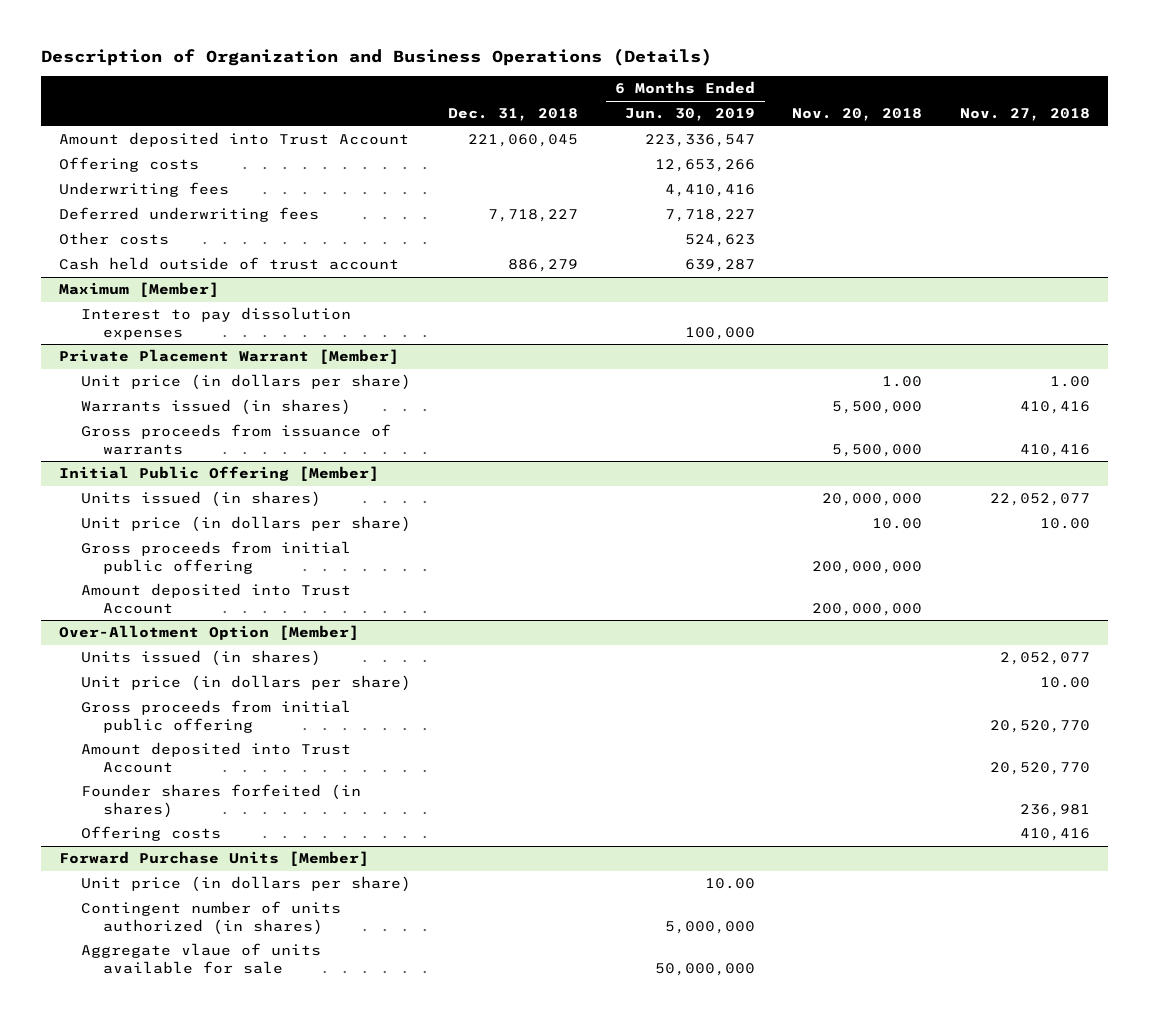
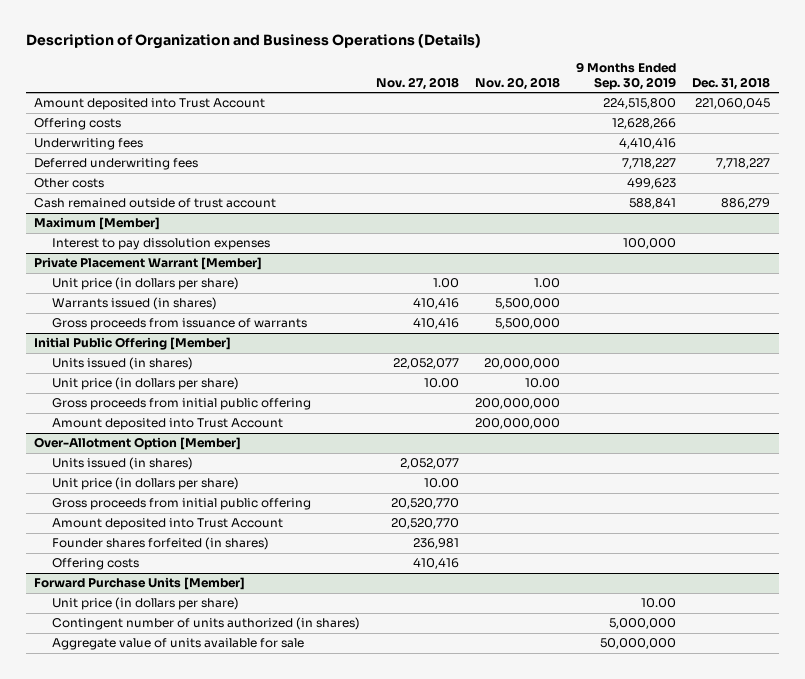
- | Dec. 31, 2018 | 6 Months Ended Jun. 30, 2019 | Nov. 20, 2018 | Nov. 27, 2018
+ | Nov. 27, 2018 | Nov. 20, 2018 | 9 Months Ended Sep. 30, 2019 | Dec. 31, 2018
- Cash held outside of trust account | 886,279 | 639,287 | |
+ Cash remained outside of trust account | | | 588,841 | 886,279
@ Forward Purchase Units [Member]
- Aggregate vlaue of units available for sale | | 50,000,000 | |
+ Aggregate value of units available for sale | | | 50,000,000 |

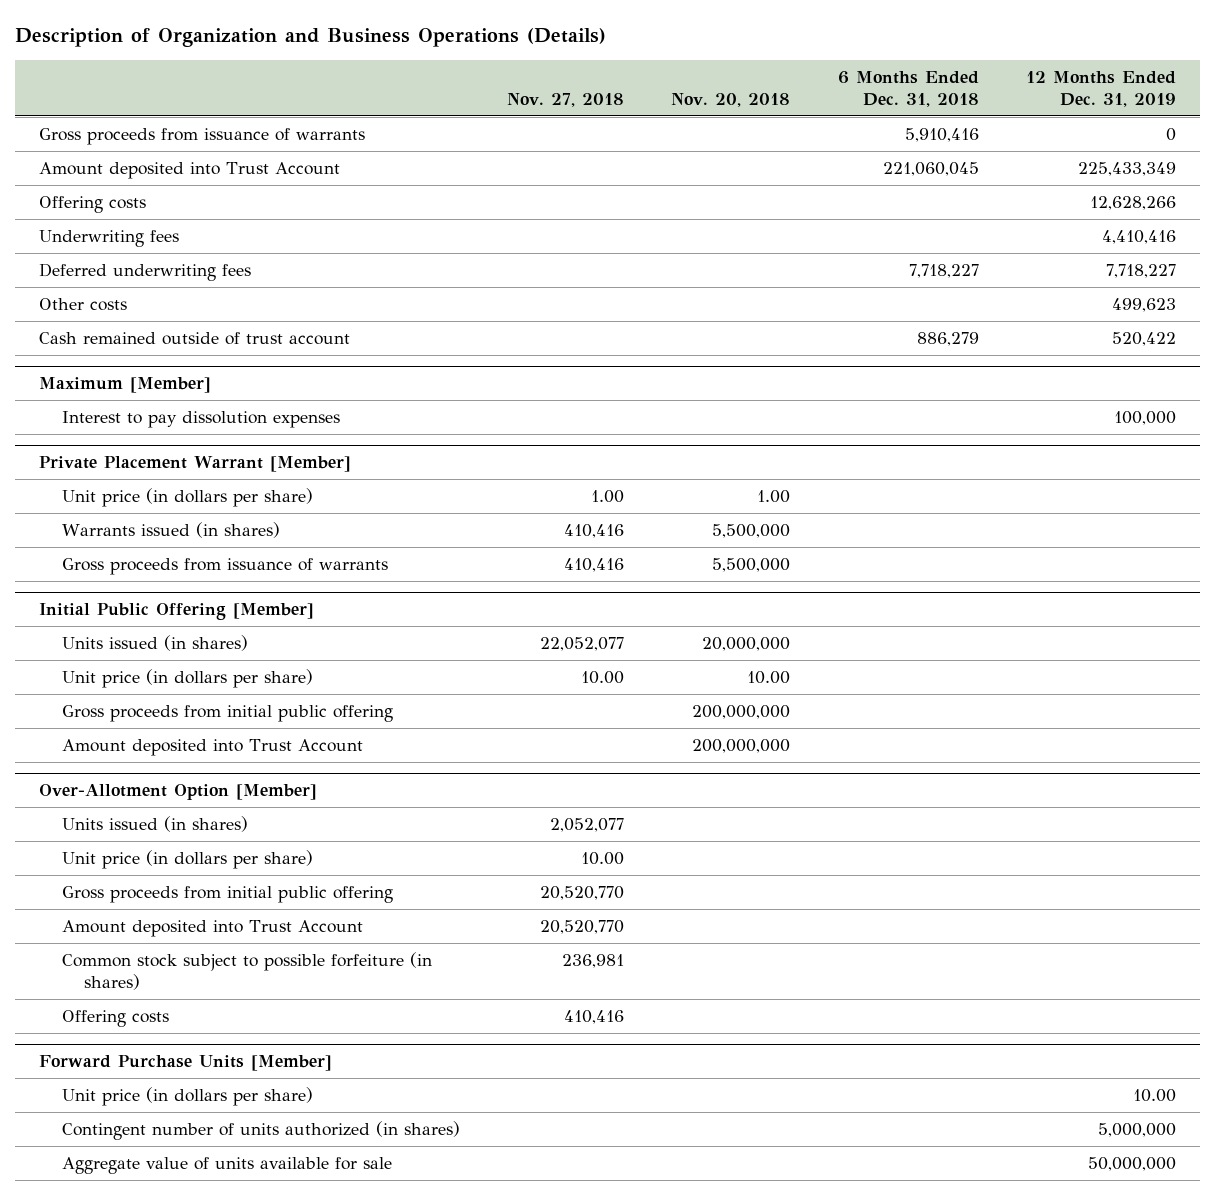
- | Nov. 27, 2018 | Nov. 20, 2018 | 9 Months Ended Sep. 30, 2019 | Dec. 31, 2018
+ | Nov. 27, 2018 | Nov. 20, 2018 | 6 Months Ended Dec. 31, 2018 | 12 Months Ended Dec. 31, 2019
+ Gross proceeds from issuance of warrants | | | 5,910,416 | 0
@ Over-Allotment Option [Member]
- Founder shares forfeited (in shares) | 236,981 | | |
+ Common stock subject to possible forfeiture (in shares) | 236,981 | | |

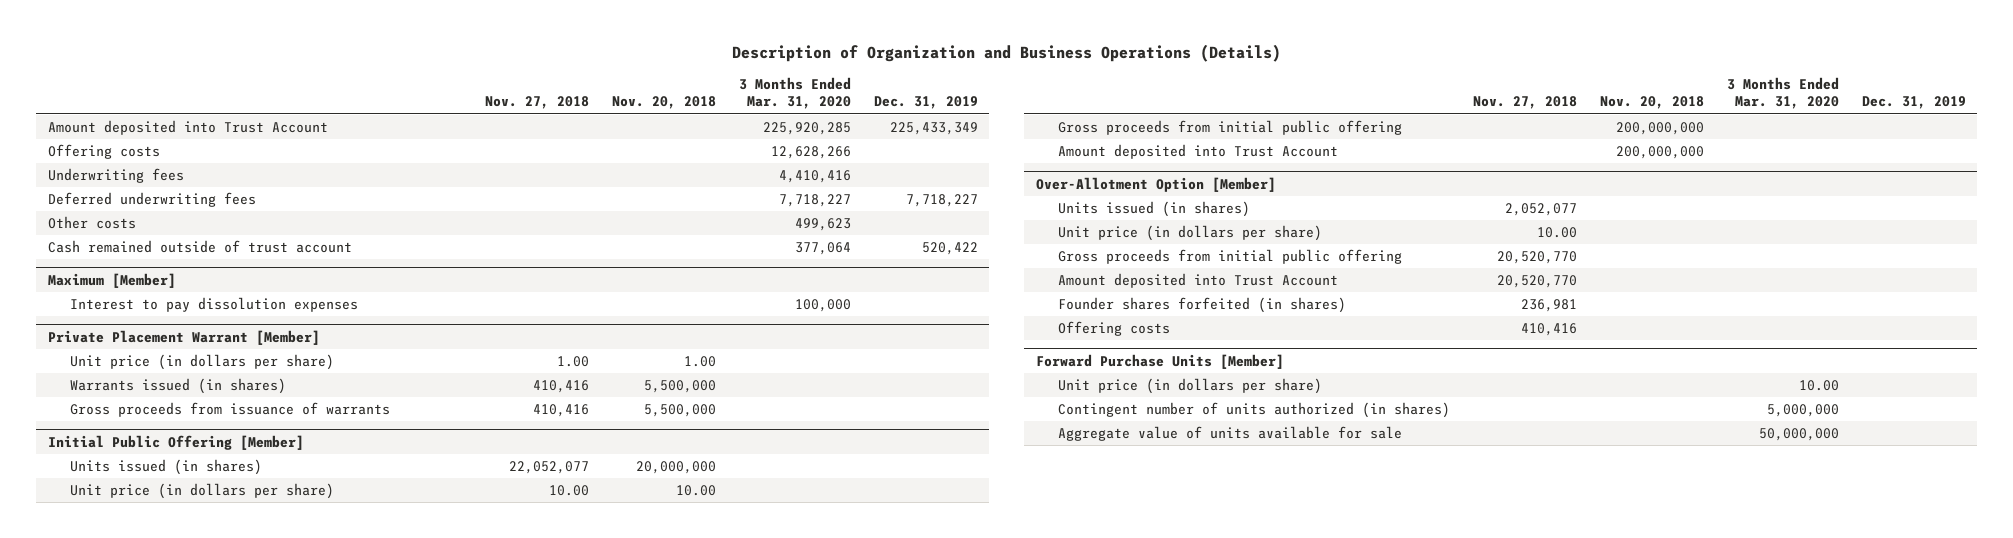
- | Nov. 27, 2018 | Nov. 20, 2018 | 6 Months Ended Dec. 31, 2018 | 12 Months Ended Dec. 31, 2019
+ | Nov. 27, 2018 | Nov. 20, 2018 | 3 Months Ended Mar. 31, 2020 | Dec. 31, 2019
- Gross proceeds from issuance of warrants | | | 5,910,416 | 0
@ Over-Allotment Option [Member]
- Common stock subject to possible forfeiture (in shares) | 236,981 | | |
+ Founder shares forfeited (in shares) | 236,981 | | |

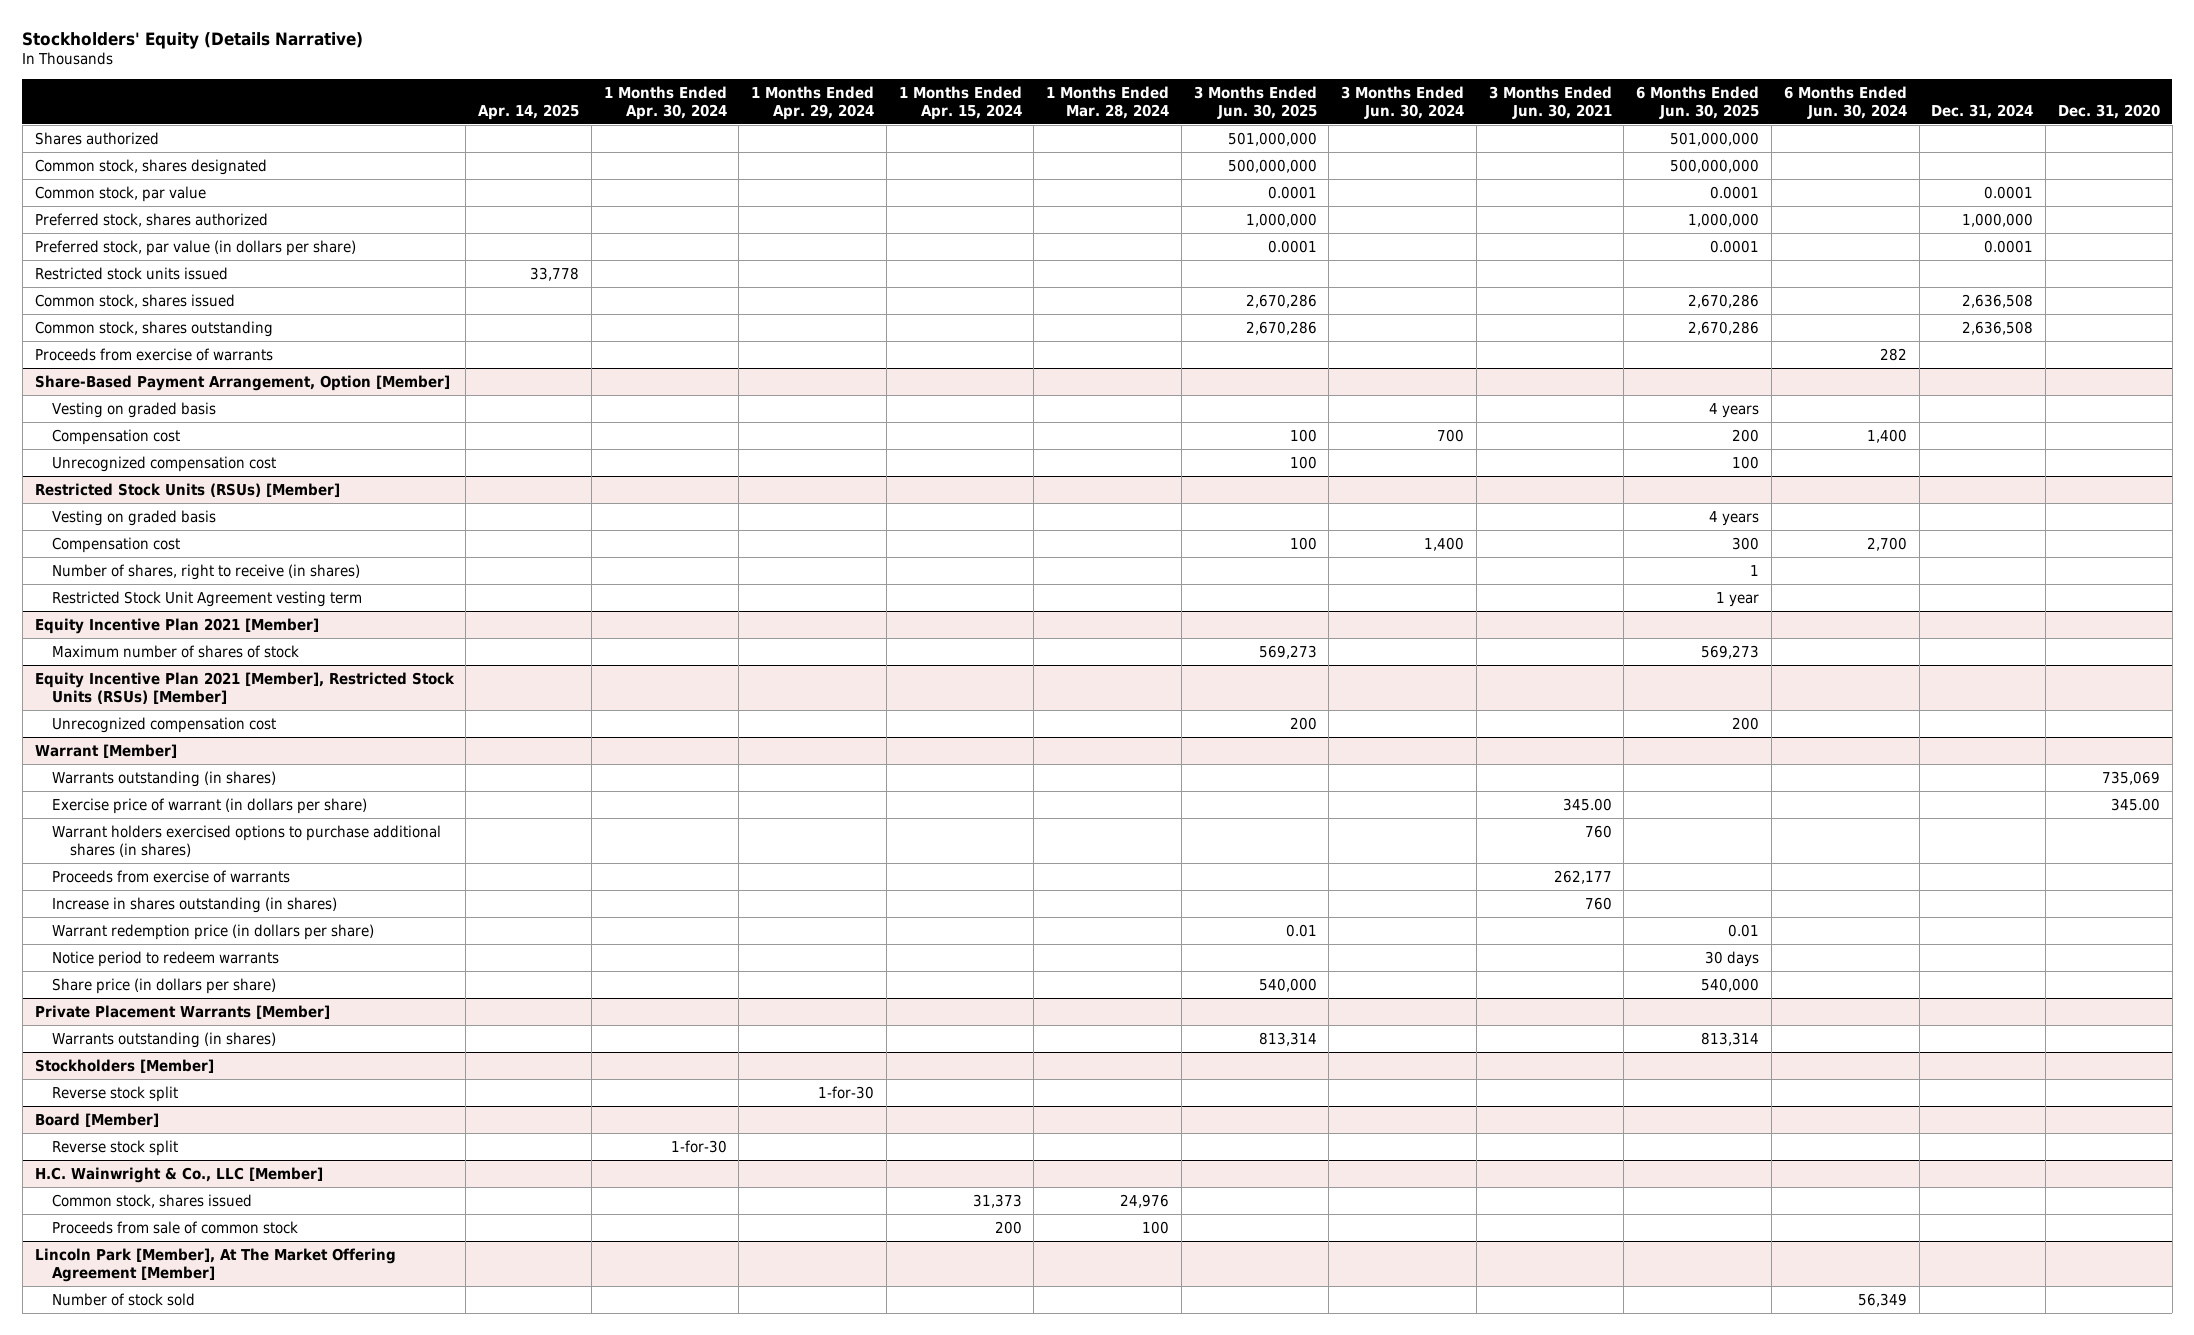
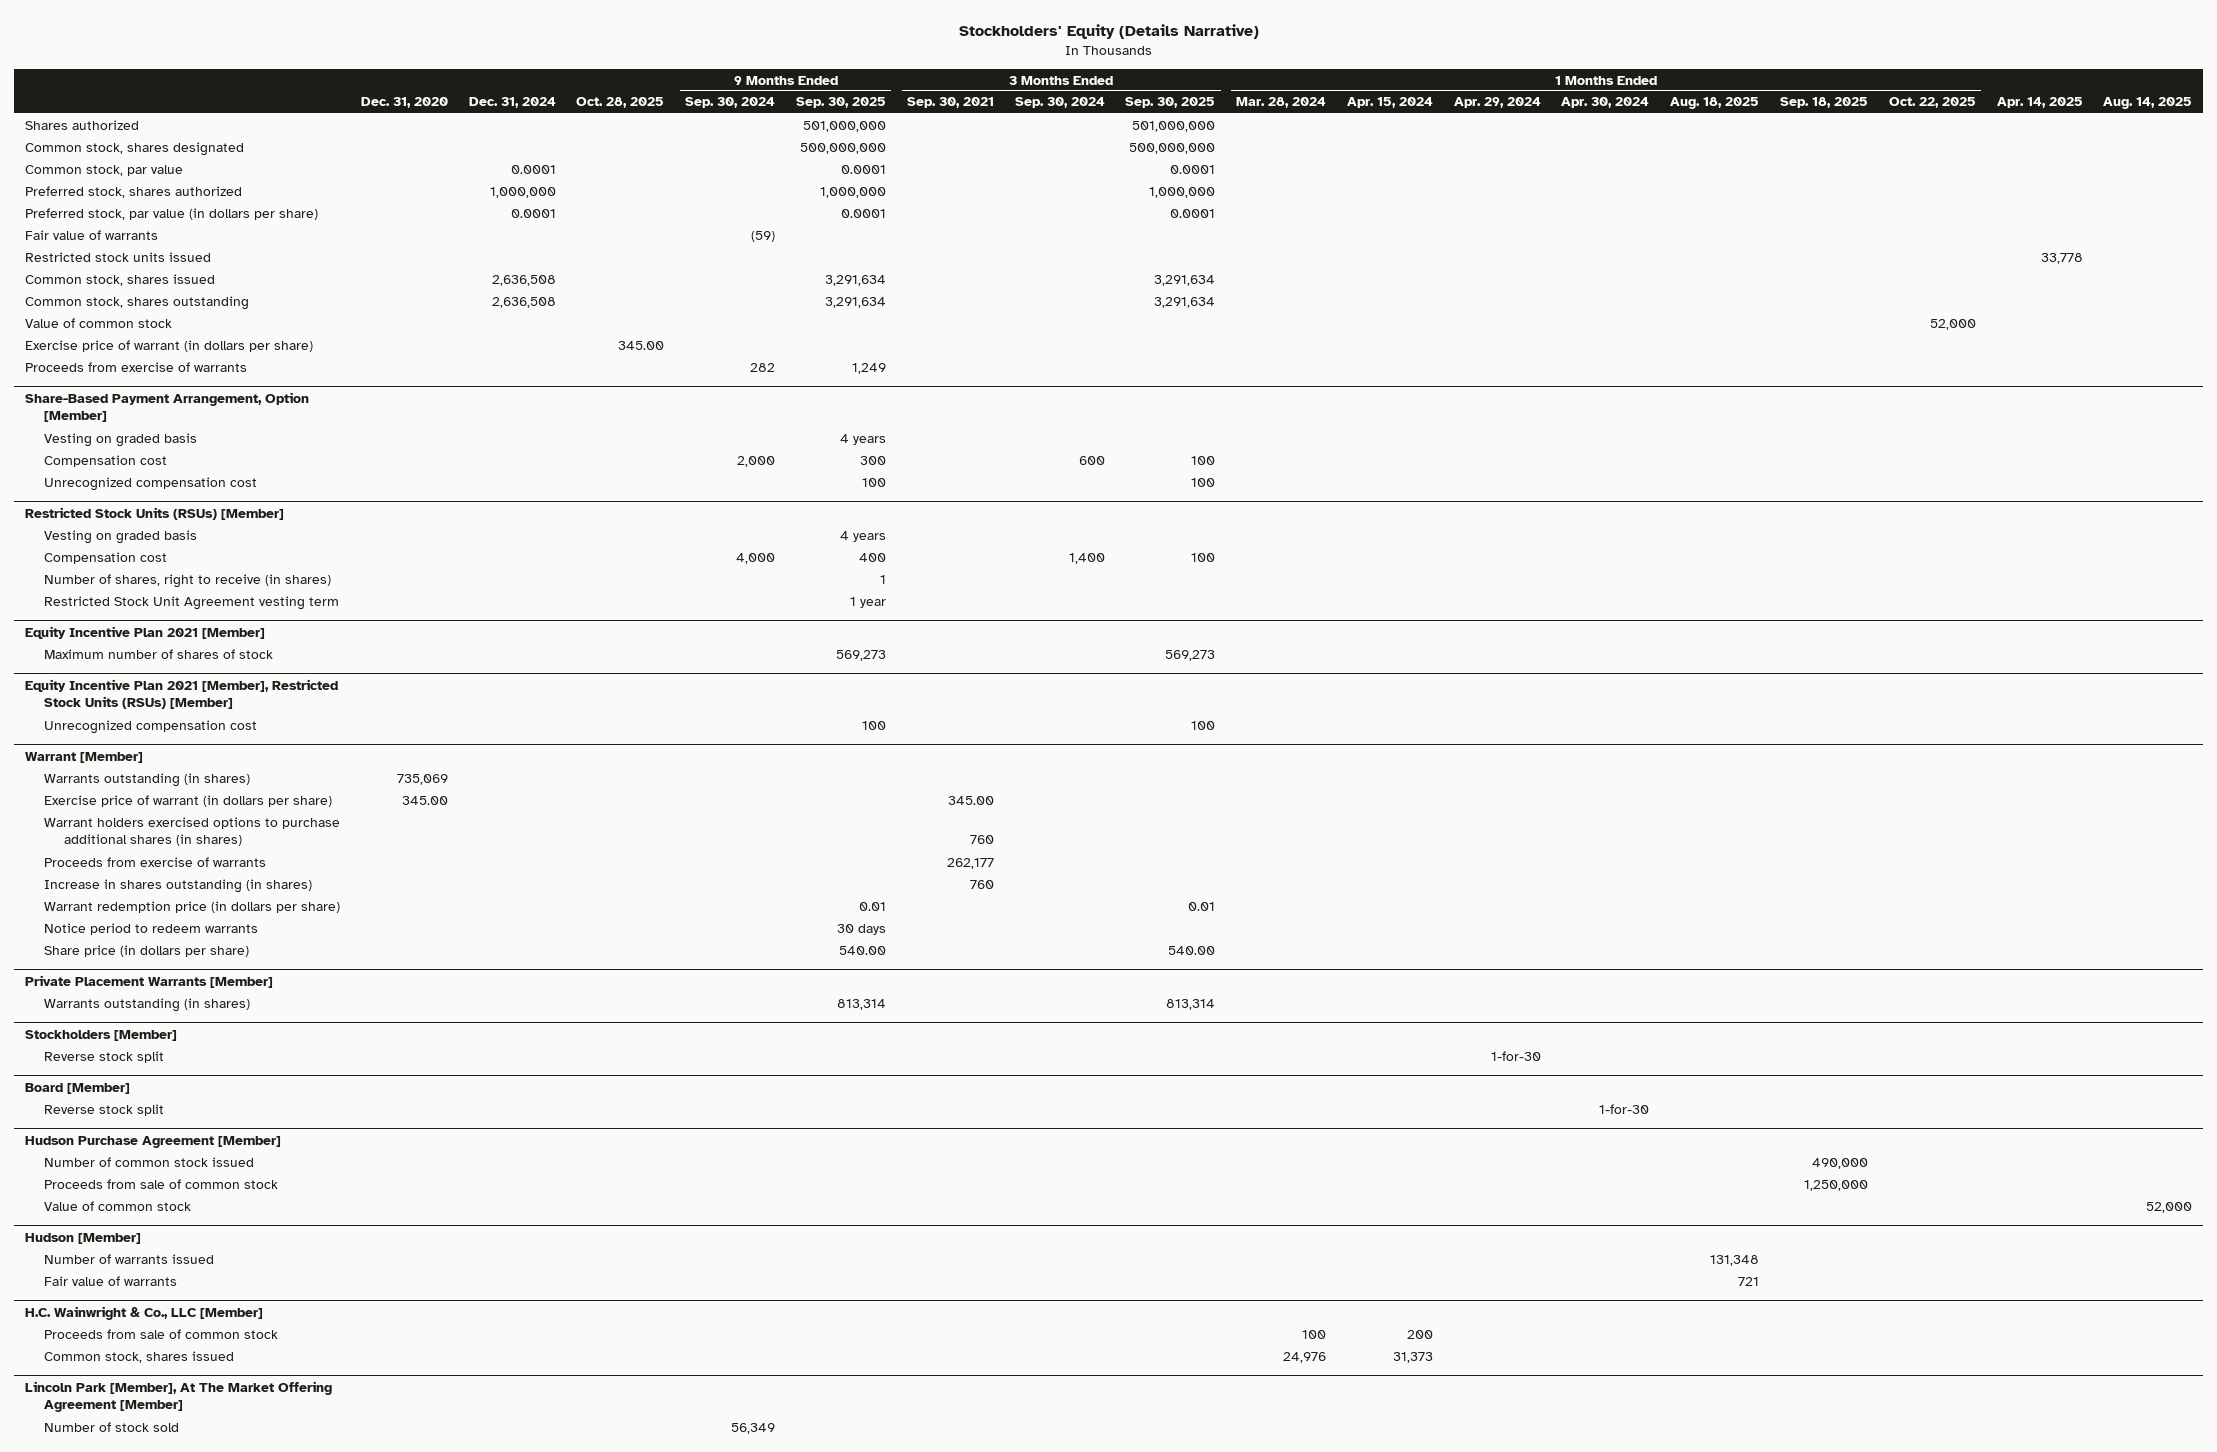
- | Apr. 14, 2025 | 1 Months Ended Apr. 30, 2024 | 1 Months Ended Apr. 29, 2024 | 1 Months Ended Apr. 15, 2024 | 1 Months Ended Mar. 28, 2024 | 3 Months Ended Jun. 30, 2025 | 3 Months Ended Jun. 30, 2024 | 3 Months Ended Jun. 30, 2021 | 6 Months Ended Jun. 30, 2025 | 6 Months Ended Jun. 30, 2024 | Dec. 31, 2024 | Dec. 31, 2020
+ | Dec. 31, 2020 | Dec. 31, 2024 | Oct. 28, 2025 | 9 Months Ended Sep. 30, 2024 | 9 Months Ended Sep. 30, 2025 | 3 Months Ended Sep. 30, 2021 | 3 Months Ended Sep. 30, 2024 | 3 Months Ended Sep. 30, 2025 | 1 Months Ended Mar. 28, 2024 | 1 Months Ended Apr. 15, 2024 | 1 Months Ended Apr. 29, 2024 | 1 Months Ended Apr. 30, 2024 | 1 Months Ended Aug. 18, 2025 | 1 Months Ended Sep. 18, 2025 | 1 Months Ended Oct. 22, 2025 | Apr. 14, 2025 | Aug. 14, 2025
+ Fair value of warrants | | | | (59) | | | | | | | | | | | | |
+ Value of common stock | | | | | | | | | | | | | | | 52,000 | |
+ Exercise price of warrant (in dollars per share) | | | 345.00 | | | | | | | | | | | | | |
+ Hudson Purchase Agreement [Member]
+ Number of common stock issued | | | | | | | | | | | | | | 490,000 | | |
+ Proceeds from sale of common stock | | | | | | | | | | | | | | 1,250,000 | | |
+ Value of common stock | | | | | | | | | | | | | | | | | 52,000
+ Hudson [Member]
+ Number of warrants issued | | | | | | | | | | | | | 131,348 | | | |
+ Fair value of warrants | | | | | | | | | | | | | 721 | | | |
@ H.C. Wainwright & Co., LLC [Member]
moved down: Common stock, shares issued | | | | | | | | | 24,976 | 31,373 | | | | | | |

